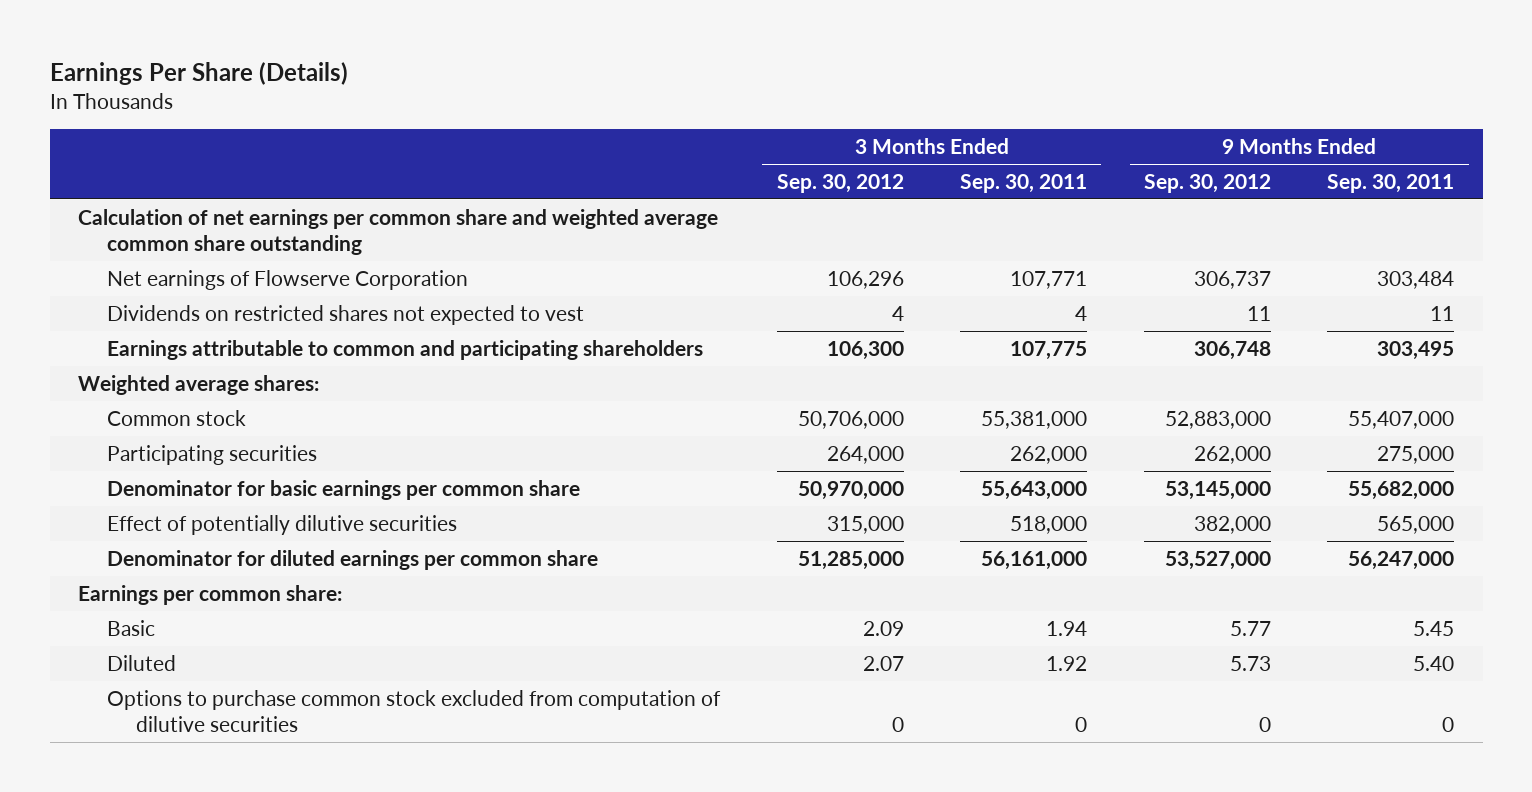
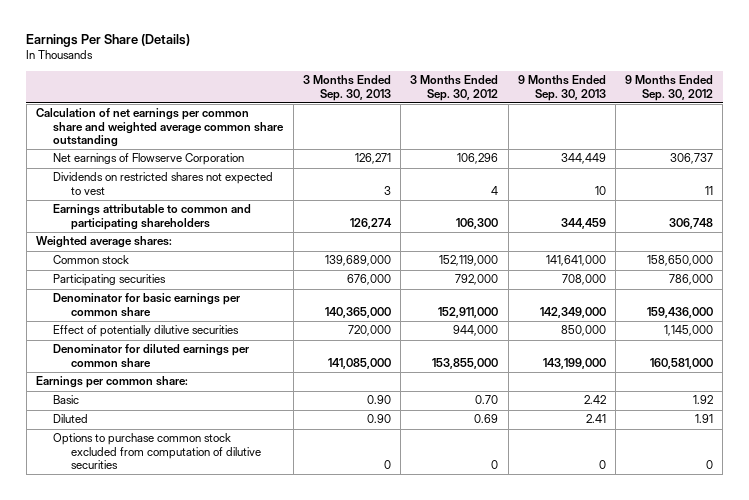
- | 3 Months Ended Sep. 30, 2012 | 3 Months Ended Sep. 30, 2011 | 9 Months Ended Sep. 30, 2012 | 9 Months Ended Sep. 30, 2011
+ | 3 Months Ended Sep. 30, 2013 | 3 Months Ended Sep. 30, 2012 | 9 Months Ended Sep. 30, 2013 | 9 Months Ended Sep. 30, 2012
- Common stock | 50,706,000 | 55,381,000 | 52,883,000 | 55,407,000
- Participating securities | 264,000 | 262,000 | 262,000 | 275,000
- Denominator for basic earnings per common share | 50,970,000 | 55,643,000 | 53,145,000 | 55,682,000
- Effect of potentially dilutive securities | 315,000 | 518,000 | 382,000 | 565,000
- Denominator for diluted earnings per common share | 51,285,000 | 56,161,000 | 53,527,000 | 56,247,000
+ Common stock | 139,689,000 | 152,119,000 | 141,641,000 | 158,650,000
+ Participating securities | 676,000 | 792,000 | 708,000 | 786,000
+ Denominator for basic earnings per common share | 140,365,000 | 152,911,000 | 142,349,000 | 159,436,000
+ Effect of potentially dilutive securities | 720,000 | 944,000 | 850,000 | 1,145,000
+ Denominator for diluted earnings per common share | 141,085,000 | 153,855,000 | 143,199,000 | 160,581,000
- Basic | 2.09 | 1.94 | 5.77 | 5.45
- Diluted | 2.07 | 1.92 | 5.73 | 5.40
+ Basic | 0.90 | 0.70 | 2.42 | 1.92
+ Diluted | 0.90 | 0.69 | 2.41 | 1.91

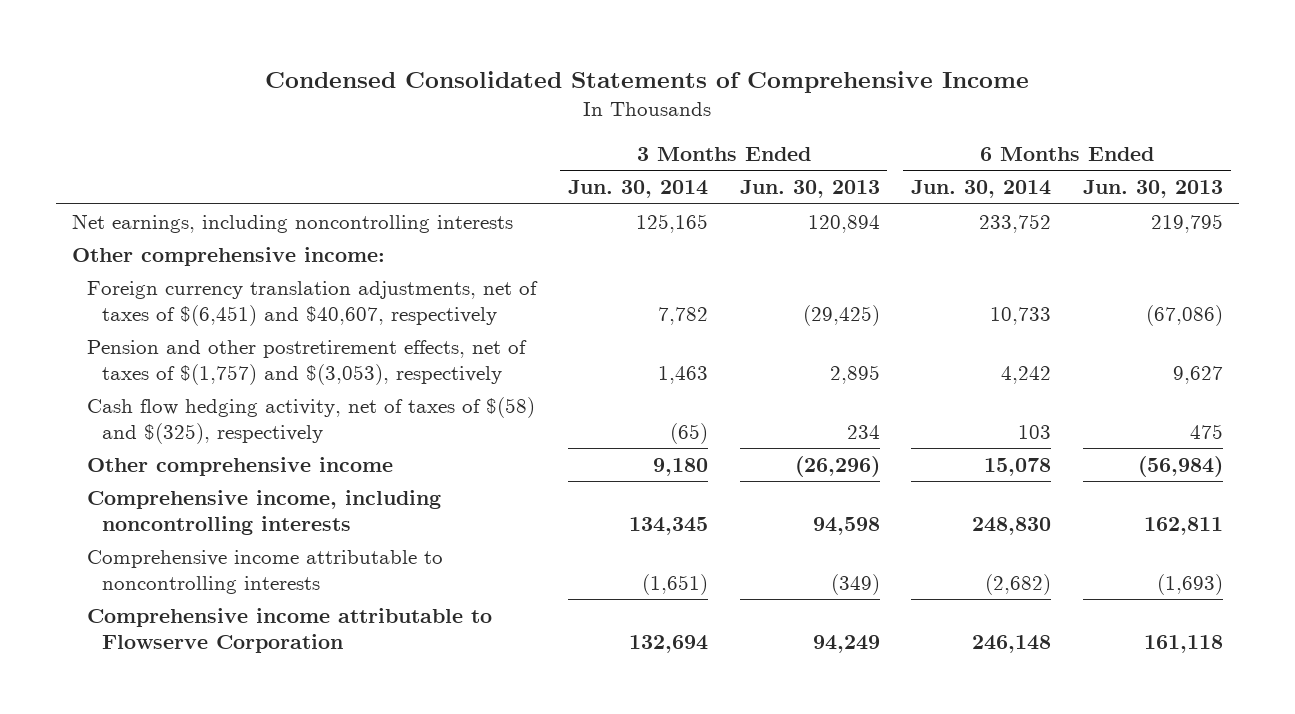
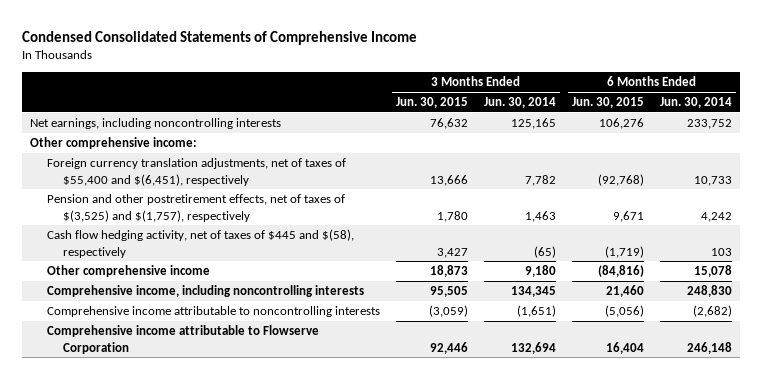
- | 3 Months Ended Jun. 30, 2014 | 3 Months Ended Jun. 30, 2013 | 6 Months Ended Jun. 30, 2014 | 6 Months Ended Jun. 30, 2013
+ | 3 Months Ended Jun. 30, 2015 | 3 Months Ended Jun. 30, 2014 | 6 Months Ended Jun. 30, 2015 | 6 Months Ended Jun. 30, 2014
- Foreign currency translation adjustments, net of taxes of $(6,451) and $40,607, respectively | 7,782 | (29,425) | 10,733 | (67,086)
- Pension and other postretirement effects, net of taxes of $(1,757) and $(3,053), respectively | 1,463 | 2,895 | 4,242 | 9,627
- Cash flow hedging activity, net of taxes of $(58) and $(325), respectively | (65) | 234 | 103 | 475
+ Foreign currency translation adjustments, net of taxes of $55,400 and $(6,451), respectively | 13,666 | 7,782 | (92,768) | 10,733
+ Pension and other postretirement effects, net of taxes of $(3,525) and $(1,757), respectively | 1,780 | 1,463 | 9,671 | 4,242
+ Cash flow hedging activity, net of taxes of $445 and $(58), respectively | 3,427 | (65) | (1,719) | 103

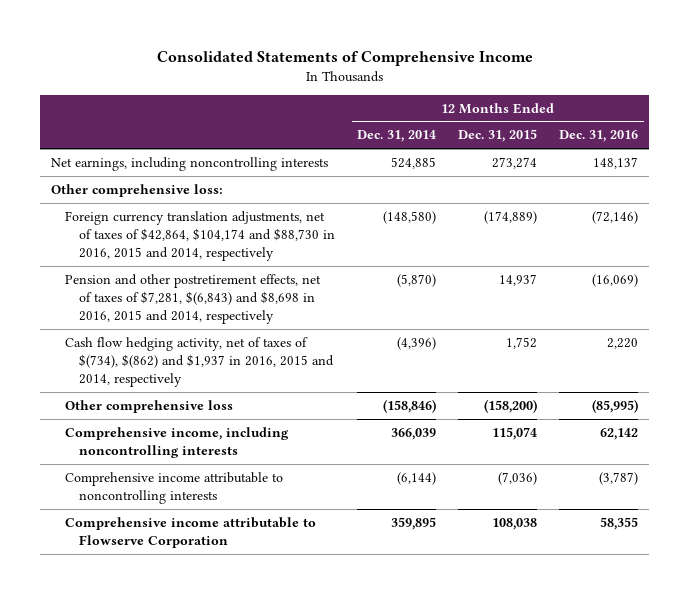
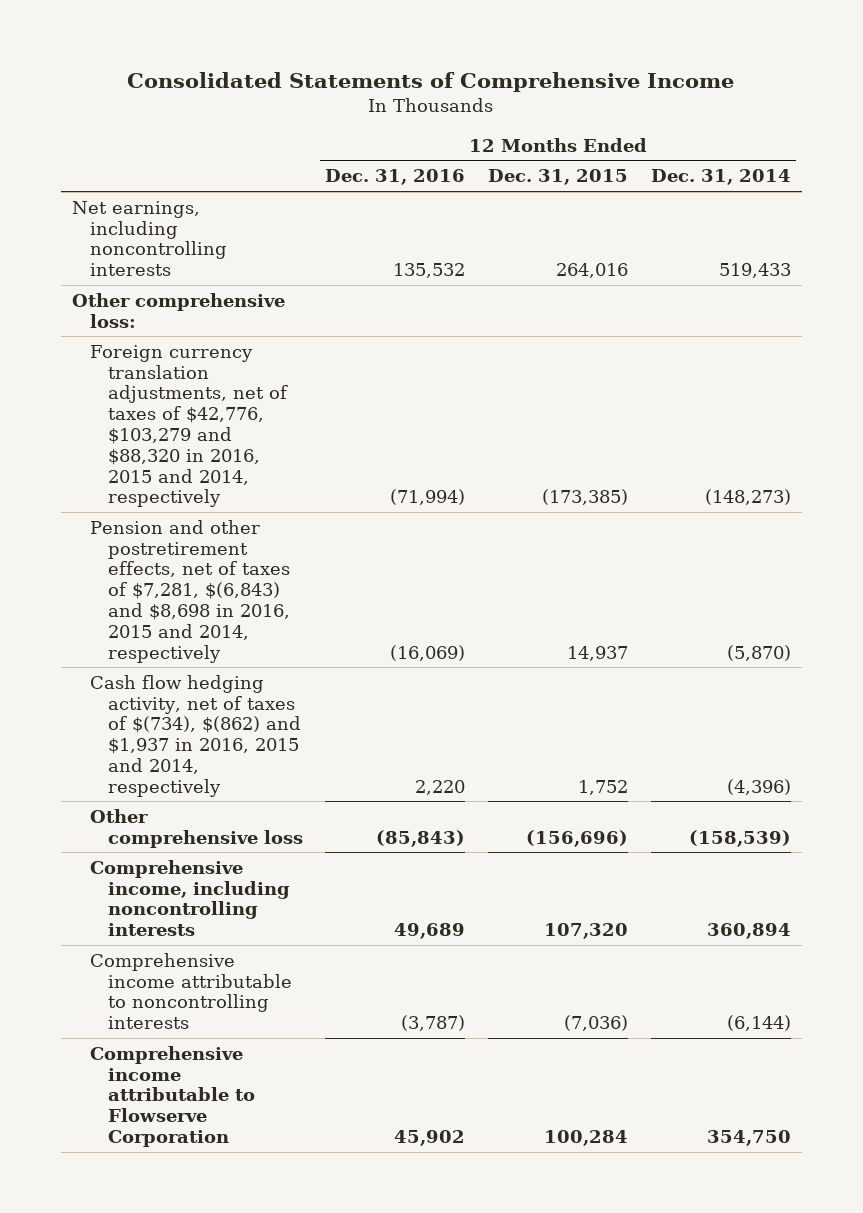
- | 12 Months Ended Dec. 31, 2014 | 12 Months Ended Dec. 31, 2015 | 12 Months Ended Dec. 31, 2016
+ | 12 Months Ended Dec. 31, 2016 | 12 Months Ended Dec. 31, 2015 | 12 Months Ended Dec. 31, 2014
- Net earnings, including noncontrolling interests | 524,885 | 273,274 | 148,137
+ Net earnings, including noncontrolling interests | 135,532 | 264,016 | 519,433
- Foreign currency translation adjustments, net of taxes of $42,864, $104,174 and $88,730 in 2016, 2015 and 2014, respectively | (148,580) | (174,889) | (72,146)
+ Foreign currency translation adjustments, net of taxes of $42,776, $103,279 and $88,320 in 2016, 2015 and 2014, respectively | (71,994) | (173,385) | (148,273)
- Other comprehensive loss | (158,846) | (158,200) | (85,995)
- Comprehensive income, including noncontrolling interests | 366,039 | 115,074 | 62,142
+ Other comprehensive loss | (85,843) | (156,696) | (158,539)
+ Comprehensive income, including noncontrolling interests | 49,689 | 107,320 | 360,894
- Comprehensive income attributable to Flowserve Corporation | 359,895 | 108,038 | 58,355
+ Comprehensive income attributable to Flowserve Corporation | 45,902 | 100,284 | 354,750

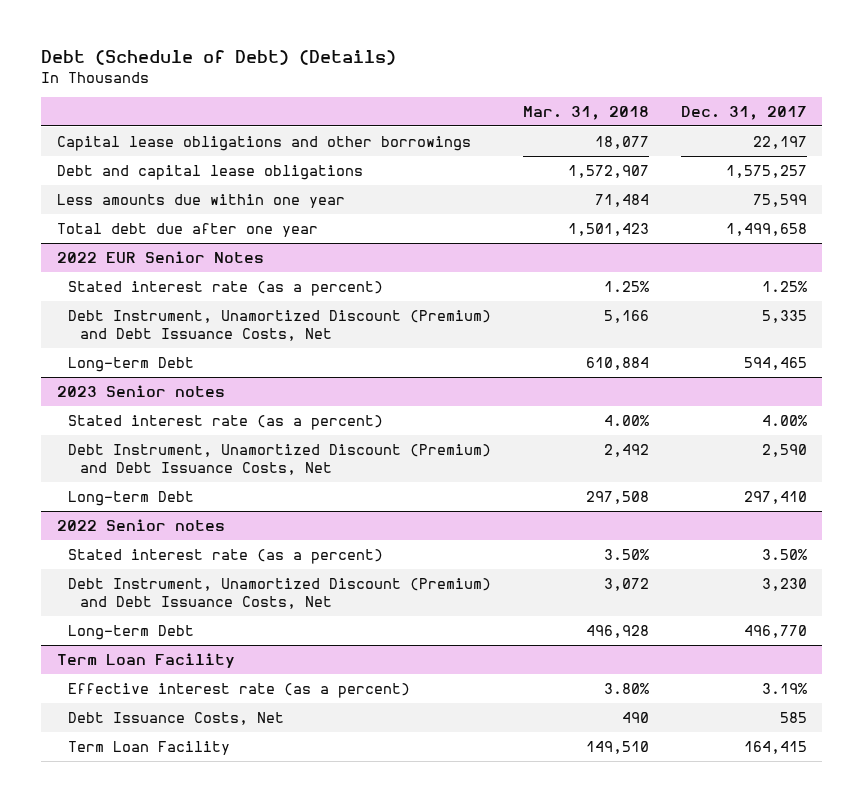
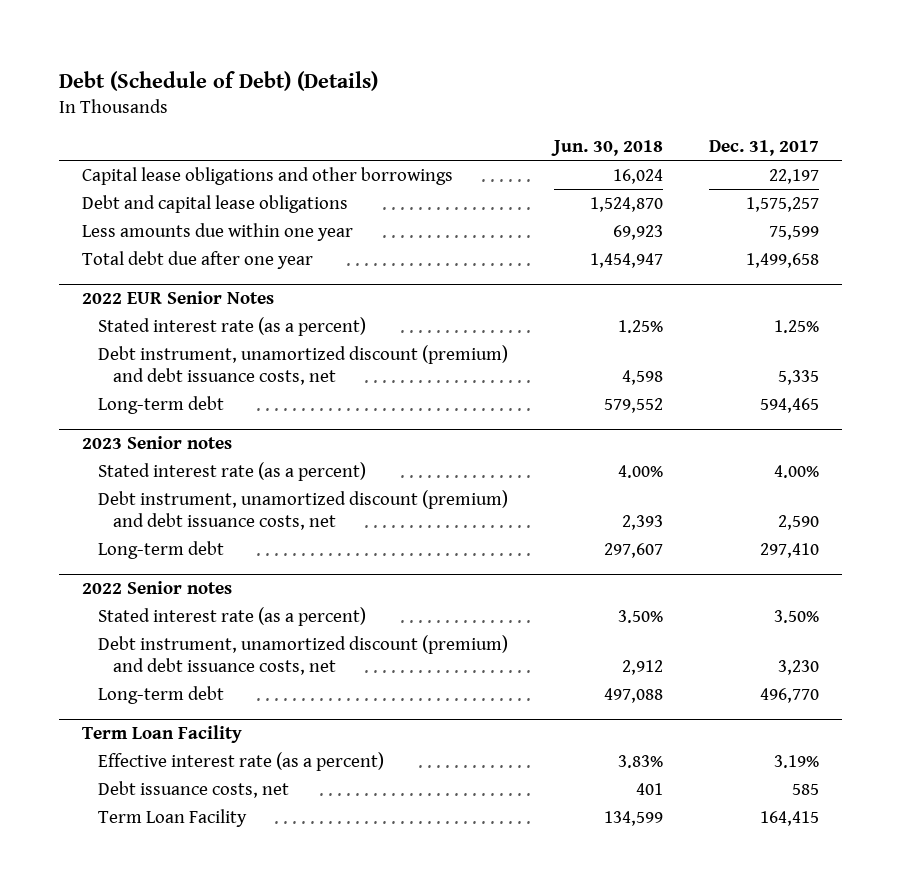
- | Mar. 31, 2018 | Dec. 31, 2017
+ | Jun. 30, 2018 | Dec. 31, 2017
@ 2022 EUR Senior Notes
- Debt Instrument, Unamortized Discount (Premium) and Debt Issuance Costs, Net | 5,166 | 5,335
- Long-term Debt | 610,884 | 594,465
+ Debt instrument, unamortized discount (premium) and debt issuance costs, net | 4,598 | 5,335
+ Long-term debt | 579,552 | 594,465
@ 2023 Senior notes
- Debt Instrument, Unamortized Discount (Premium) and Debt Issuance Costs, Net | 2,492 | 2,590
- Long-term Debt | 297,508 | 297,410
+ Debt instrument, unamortized discount (premium) and debt issuance costs, net | 2,393 | 2,590
+ Long-term debt | 297,607 | 297,410
@ 2022 Senior notes
- Debt Instrument, Unamortized Discount (Premium) and Debt Issuance Costs, Net | 3,072 | 3,230
- Long-term Debt | 496,928 | 496,770
+ Debt instrument, unamortized discount (premium) and debt issuance costs, net | 2,912 | 3,230
+ Long-term debt | 497,088 | 496,770
@ Term Loan Facility
- Debt Issuance Costs, Net | 490 | 585
+ Debt issuance costs, net | 401 | 585

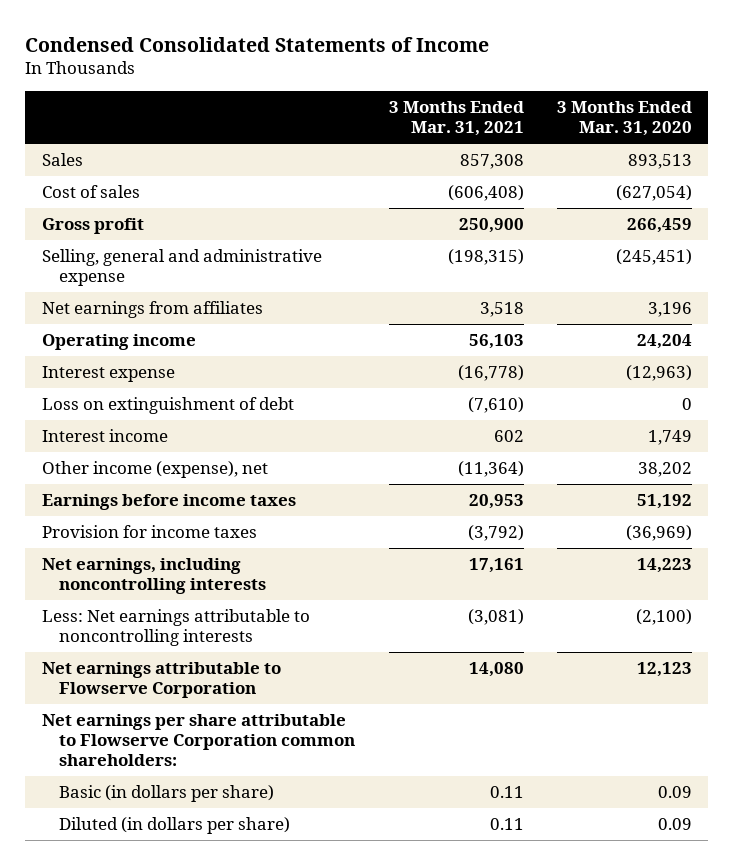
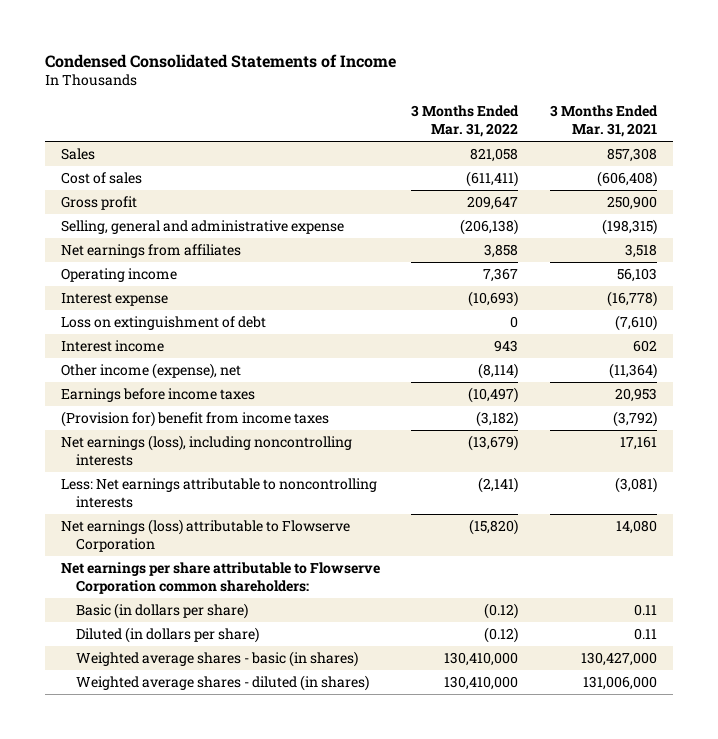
- | 3 Months Ended Mar. 31, 2021 | 3 Months Ended Mar. 31, 2020
+ | 3 Months Ended Mar. 31, 2022 | 3 Months Ended Mar. 31, 2021
- Provision for income taxes | (3,792) | (36,969)
- Net earnings, including noncontrolling interests | 17,161 | 14,223
+ (Provision for) benefit from income taxes | (3,182) | (3,792)
+ Net earnings (loss), including noncontrolling interests | (13,679) | 17,161
- Net earnings attributable to Flowserve Corporation | 14,080 | 12,123
+ Net earnings (loss) attributable to Flowserve Corporation | (15,820) | 14,080
+ Weighted average shares - basic (in shares) | 130,410,000 | 130,427,000
+ Weighted average shares - diluted (in shares) | 130,410,000 | 131,006,000

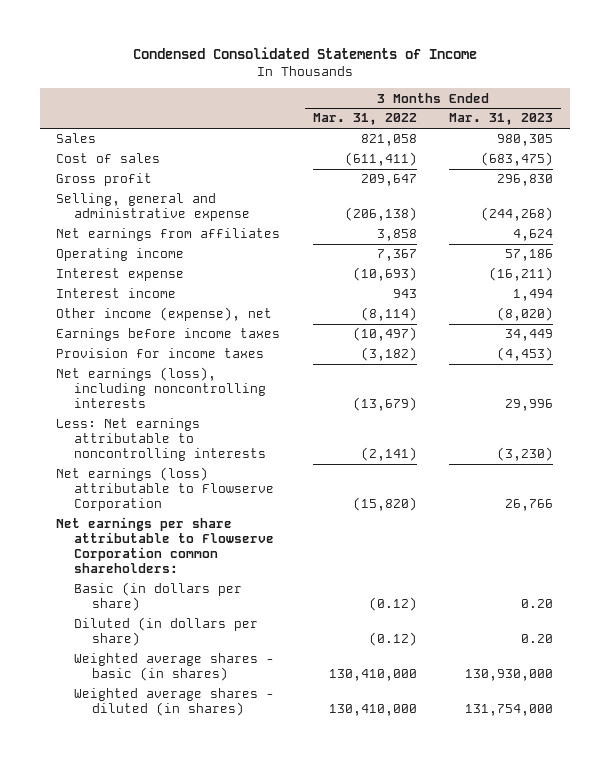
- | 3 Months Ended Mar. 31, 2022 | 3 Months Ended Mar. 31, 2021
+ | 3 Months Ended Mar. 31, 2022 | 3 Months Ended Mar. 31, 2023
- Loss on extinguishment of debt | 0 | (7,610)
- (Provision for) benefit from income taxes | (3,182) | (3,792)
+ Provision for income taxes | (3,182) | (4,453)

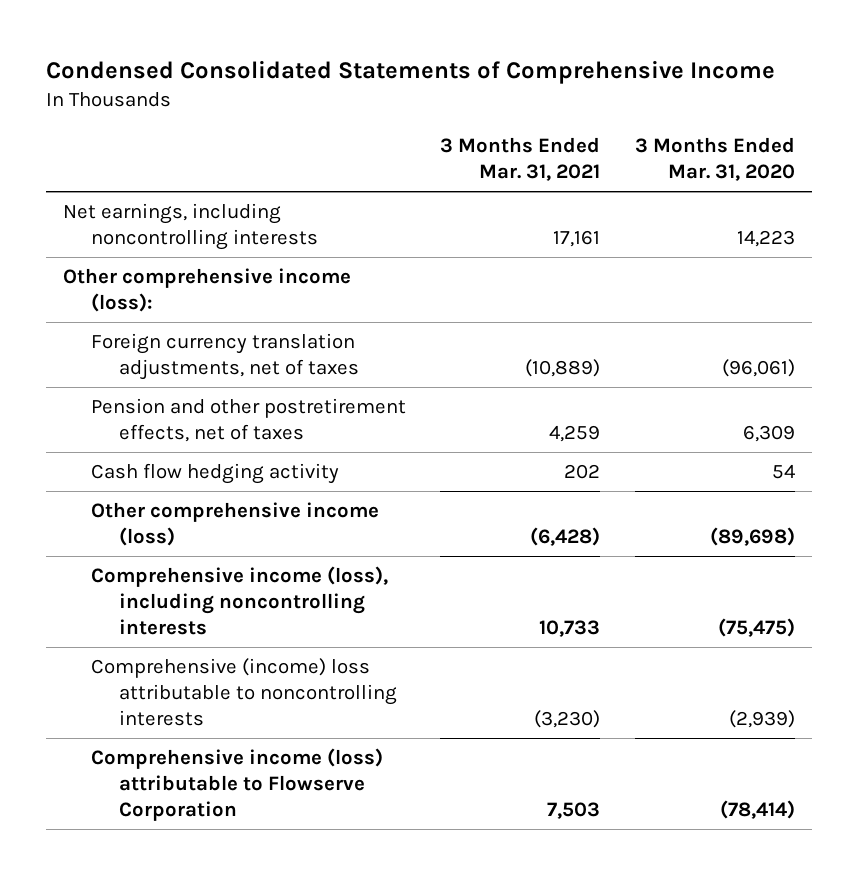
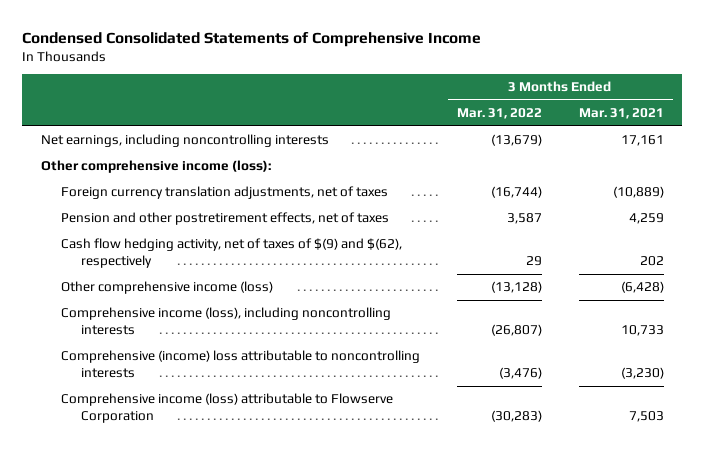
- | 3 Months Ended Mar. 31, 2021 | 3 Months Ended Mar. 31, 2020
+ | 3 Months Ended Mar. 31, 2022 | 3 Months Ended Mar. 31, 2021
- Cash flow hedging activity | 202 | 54
+ Cash flow hedging activity, net of taxes of $(9) and $(62), respectively | 29 | 202

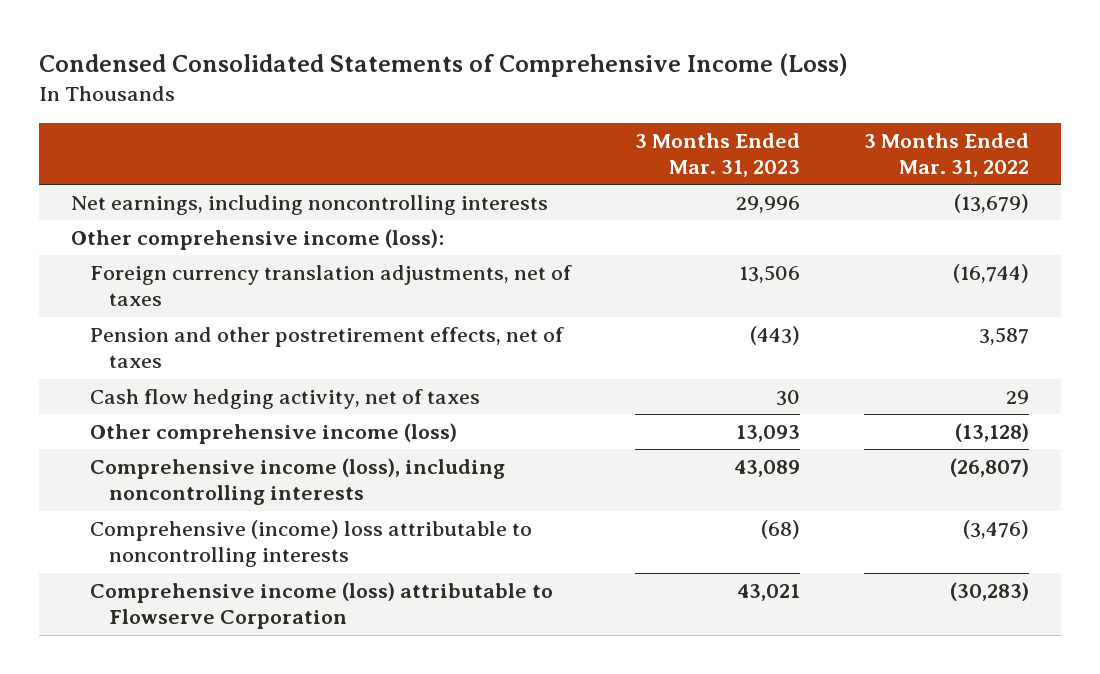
- Condensed Consolidated Statements of Comprehensive Income
+ Condensed Consolidated Statements of Comprehensive Income (Loss)
- | 3 Months Ended Mar. 31, 2022 | 3 Months Ended Mar. 31, 2021
+ | 3 Months Ended Mar. 31, 2023 | 3 Months Ended Mar. 31, 2022
- Cash flow hedging activity, net of taxes of $(9) and $(62), respectively | 29 | 202
+ Cash flow hedging activity, net of taxes | 30 | 29

